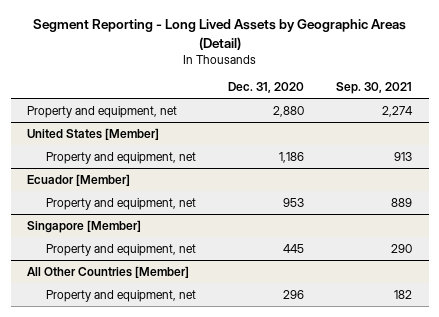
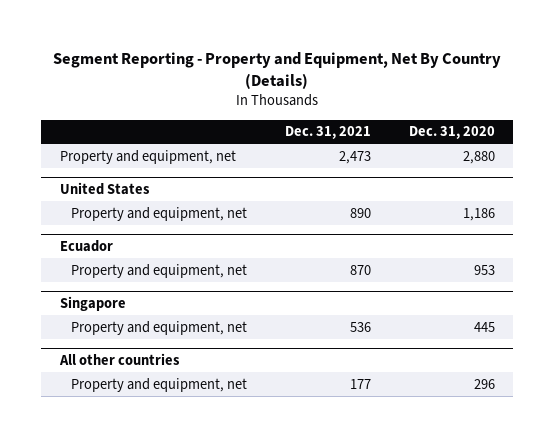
- Segment Reporting - Long Lived Assets by Geographic Areas (Detail)
+ Segment Reporting - Property and Equipment, Net By Country (Details)
- | Dec. 31, 2020 | Sep. 30, 2021
+ | Dec. 31, 2021 | Dec. 31, 2020
- United States [Member]
+ United States
- Ecuador [Member]
+ Ecuador
- Singapore [Member]
+ Singapore
- All Other Countries [Member]
+ All other countries

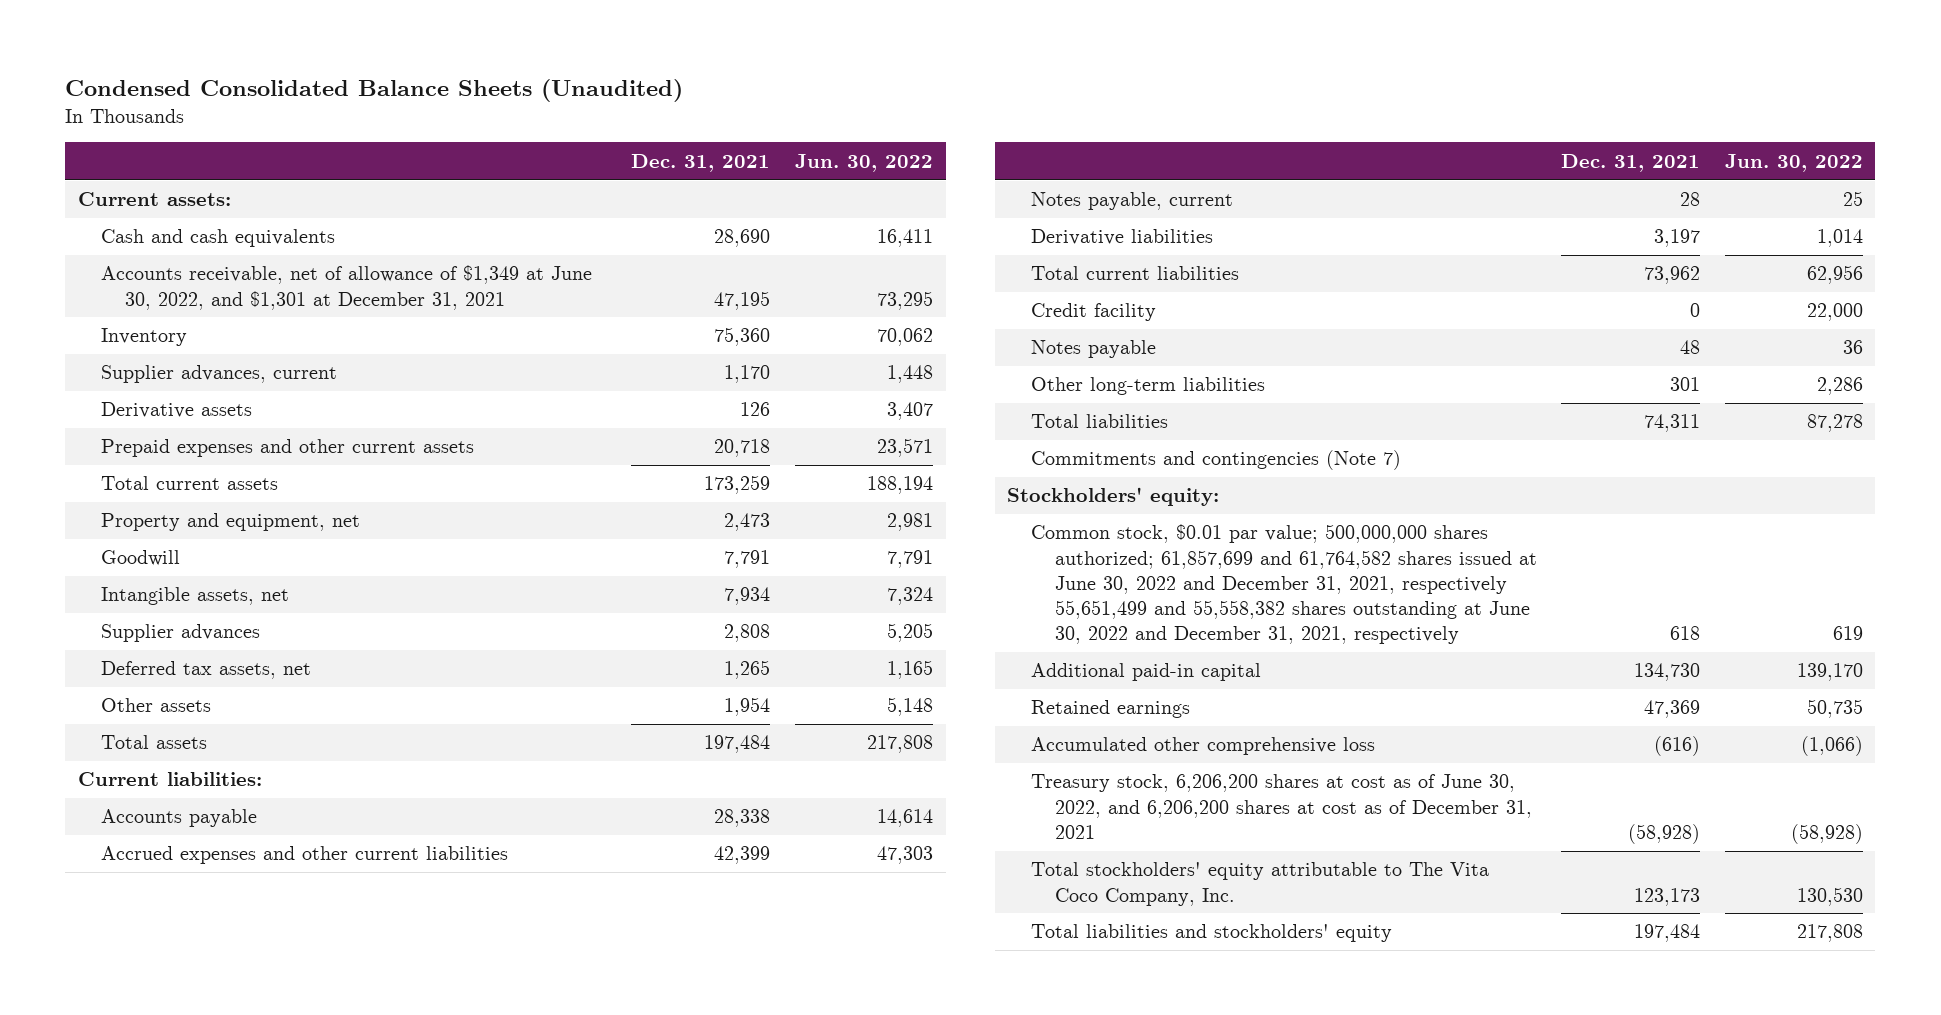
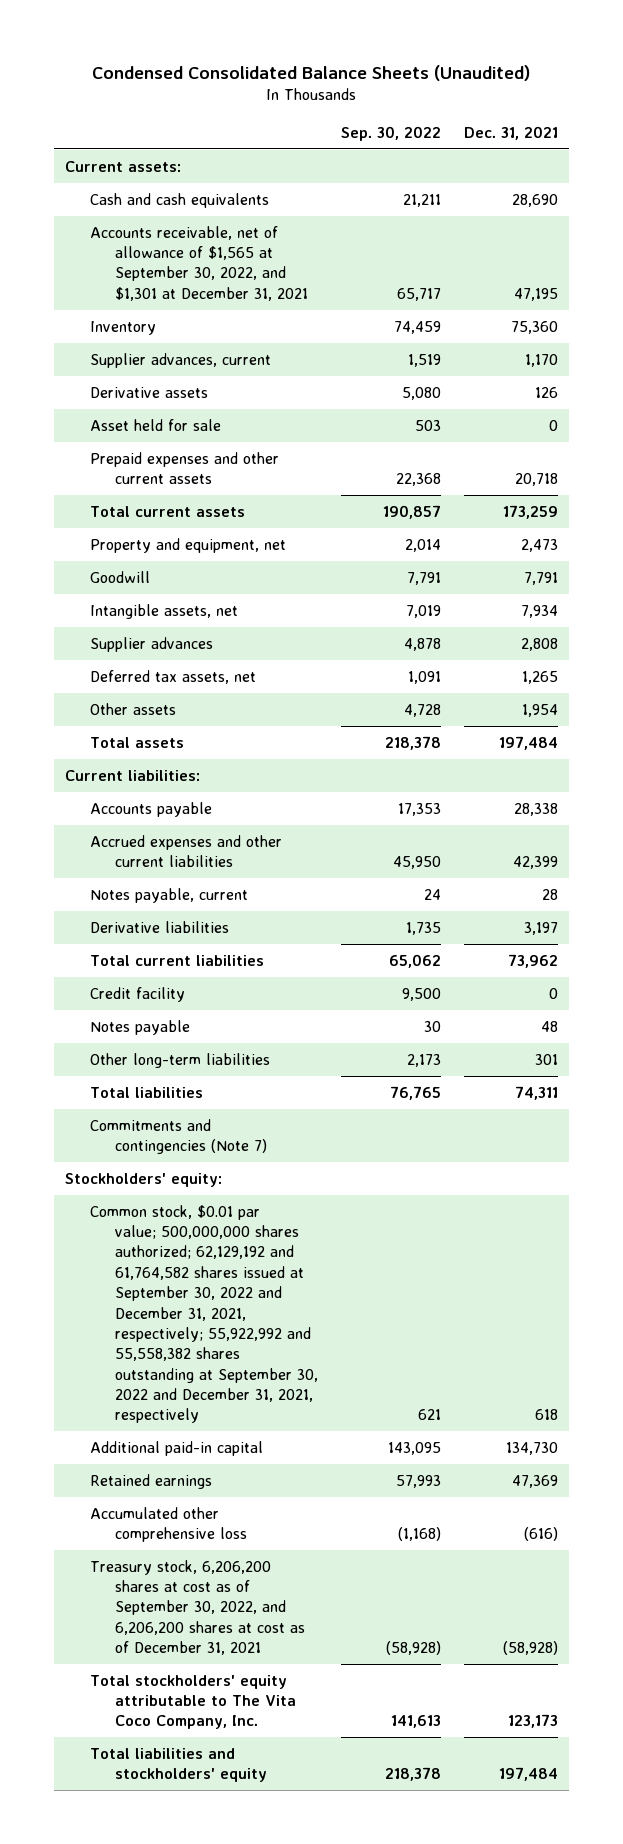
- | Dec. 31, 2021 | Jun. 30, 2022
+ | Sep. 30, 2022 | Dec. 31, 2021
- Accounts receivable, net of allowance of $1,349 at June 30, 2022, and $1,301 at December 31, 2021 | 47,195 | 73,295
+ Accounts receivable, net of allowance of $1,565 at September 30, 2022, and $1,301 at December 31, 2021 | 65,717 | 47,195
+ Asset held for sale | 503 | 0
- Common stock, $0.01 par value; 500,000,000 shares authorized; 61,857,699 and 61,764,582 shares issued at June 30, 2022 and December 31, 2021, respectively 55,651,499 and 55,558,382 shares outstanding at June 30, 2022 and December 31, 2021, respectively | 618 | 619
+ Common stock, $0.01 par value; 500,000,000 shares authorized; 62,129,192 and 61,764,582 shares issued at September 30, 2022 and December 31, 2021, respectively; 55,922,992 and 55,558,382 shares outstanding at September 30, 2022 and December 31, 2021, respectively | 621 | 618
- Treasury stock, 6,206,200 shares at cost as of June 30, 2022, and 6,206,200 shares at cost as of December 31, 2021 | (58,928) | (58,928)
+ Treasury stock, 6,206,200 shares at cost as of September 30, 2022, and 6,206,200 shares at cost as of December 31, 2021 | (58,928) | (58,928)

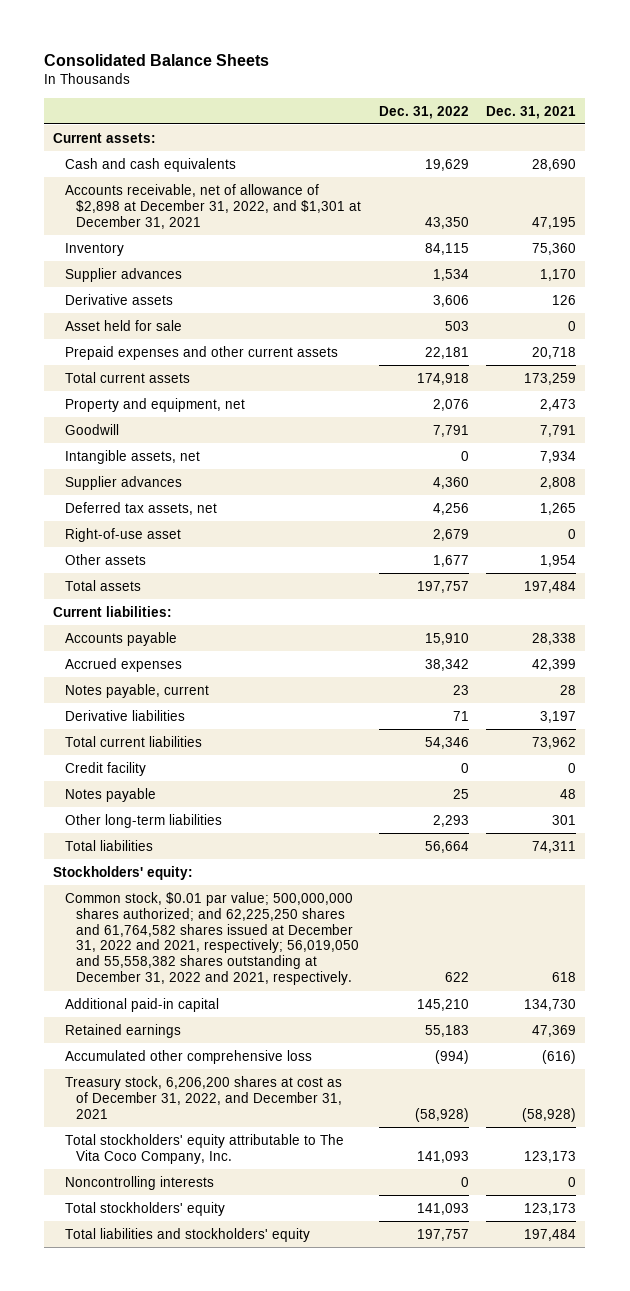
- Condensed Consolidated Balance Sheets (Unaudited)
+ Consolidated Balance Sheets
- | Sep. 30, 2022 | Dec. 31, 2021
+ | Dec. 31, 2022 | Dec. 31, 2021
- Accounts receivable, net of allowance of $1,565 at September 30, 2022, and $1,301 at December 31, 2021 | 65,717 | 47,195
+ Accounts receivable, net of allowance of $2,898 at December 31, 2022, and $1,301 at December 31, 2021 | 43,350 | 47,195
- Supplier advances, current | 1,519 | 1,170
+ Supplier advances | 1,534 | 1,170
+ Right-of-use asset | 2,679 | 0
- Accrued expenses and other current liabilities | 45,950 | 42,399
+ Accrued expenses | 38,342 | 42,399
- Commitments and contingencies (Note 7)
- Common stock, $0.01 par value; 500,000,000 shares authorized; 62,129,192 and 61,764,582 shares issued at September 30, 2022 and December 31, 2021, respectively; 55,922,992 and 55,558,382 shares outstanding at September 30, 2022 and December 31, 2021, respectively | 621 | 618
+ Common stock, $0.01 par value; 500,000,000 shares authorized; and 62,225,250 shares and 61,764,582 shares issued at December 31, 2022 and 2021, respectively; 56,019,050 and 55,558,382 shares outstanding at December 31, 2022 and 2021, respectively. | 622 | 618
- Treasury stock, 6,206,200 shares at cost as of September 30, 2022, and 6,206,200 shares at cost as of December 31, 2021 | (58,928) | (58,928)
+ Treasury stock, 6,206,200 shares at cost as of December 31, 2022, and December 31, 2021 | (58,928) | (58,928)
+ Noncontrolling interests | 0 | 0
+ Total stockholders' equity | 141,093 | 123,173

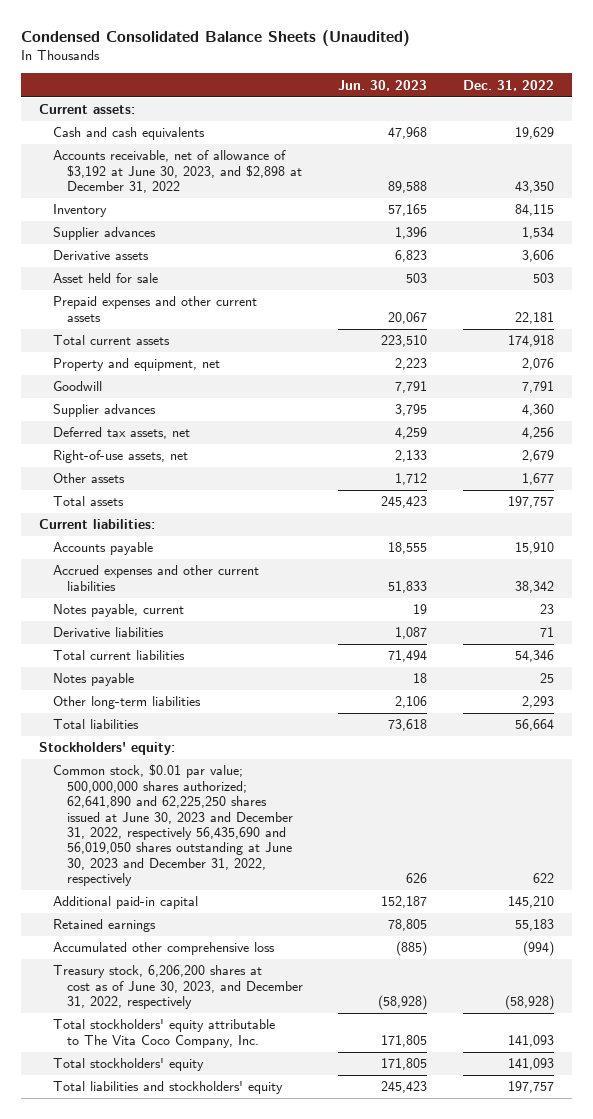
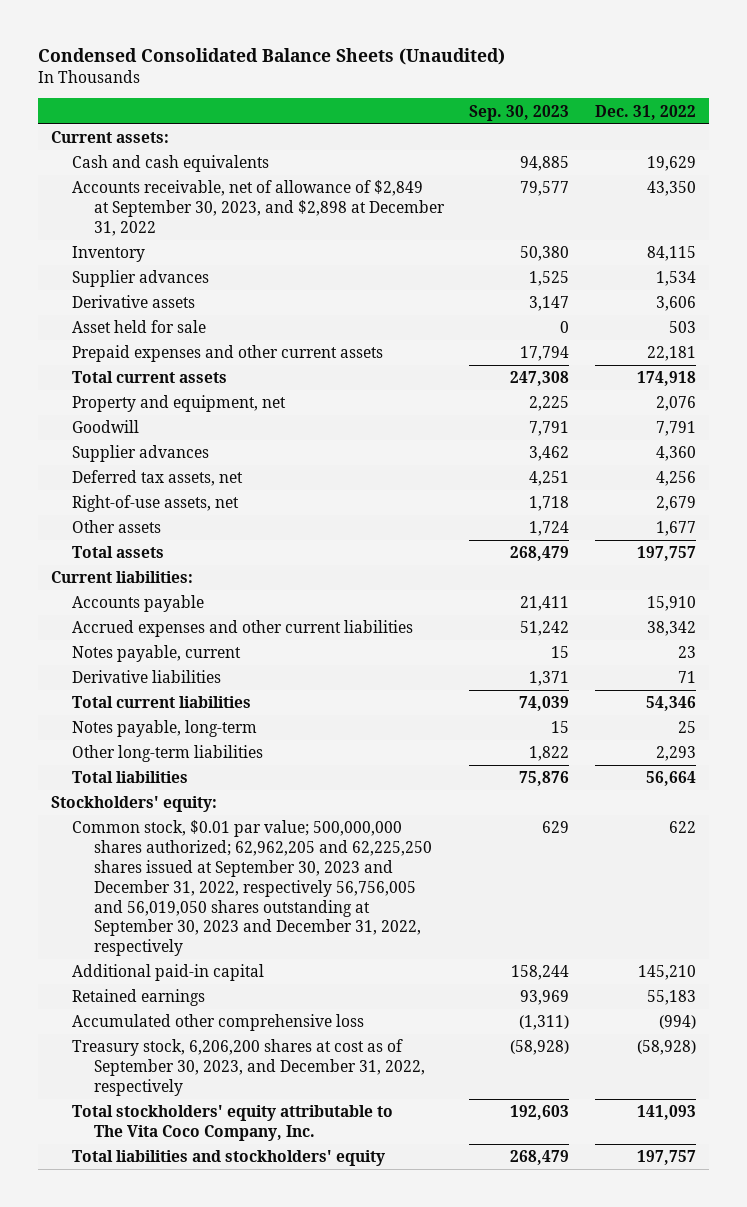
- | Jun. 30, 2023 | Dec. 31, 2022
+ | Sep. 30, 2023 | Dec. 31, 2022
- Accounts receivable, net of allowance of $3,192 at June 30, 2023, and $2,898 at December 31, 2022 | 89,588 | 43,350
+ Accounts receivable, net of allowance of $2,849 at September 30, 2023, and $2,898 at December 31, 2022 | 79,577 | 43,350
- Notes payable | 18 | 25
+ Notes payable, long-term | 15 | 25
- Common stock, $0.01 par value; 500,000,000 shares authorized; 62,641,890 and 62,225,250 shares issued at June 30, 2023 and December 31, 2022, respectively 56,435,690 and 56,019,050 shares outstanding at June 30, 2023 and December 31, 2022, respectively | 626 | 622
+ Common stock, $0.01 par value; 500,000,000 shares authorized; 62,962,205 and 62,225,250 shares issued at September 30, 2023 and December 31, 2022, respectively 56,756,005 and 56,019,050 shares outstanding at September 30, 2023 and December 31, 2022, respectively | 629 | 622
- Treasury stock, 6,206,200 shares at cost as of June 30, 2023, and December 31, 2022, respectively | (58,928) | (58,928)
+ Treasury stock, 6,206,200 shares at cost as of September 30, 2023, and December 31, 2022, respectively | (58,928) | (58,928)
- Total stockholders' equity | 171,805 | 141,093

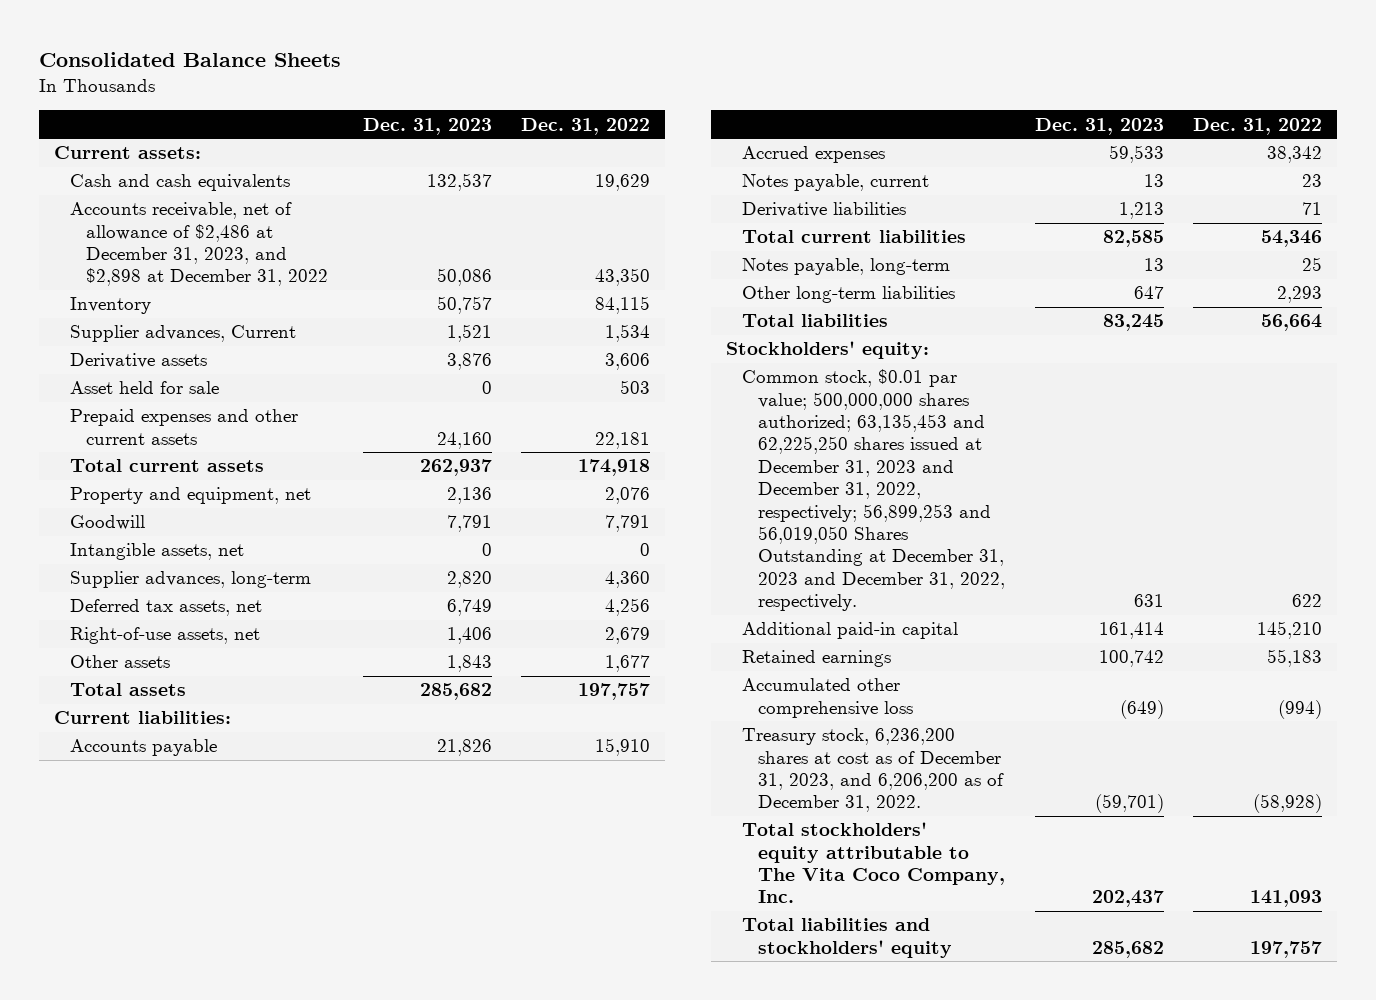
- Condensed Consolidated Balance Sheets (Unaudited)
+ Consolidated Balance Sheets
- | Sep. 30, 2023 | Dec. 31, 2022
+ | Dec. 31, 2023 | Dec. 31, 2022
- Accounts receivable, net of allowance of $2,849 at September 30, 2023, and $2,898 at December 31, 2022 | 79,577 | 43,350
+ Accounts receivable, net of allowance of $2,486 at December 31, 2023, and $2,898 at December 31, 2022 | 50,086 | 43,350
- Supplier advances | 1,525 | 1,534
+ Supplier advances, Current | 1,521 | 1,534
- Supplier advances | 3,462 | 4,360
+ Intangible assets, net | 0 | 0
+ Supplier advances, long-term | 2,820 | 4,360
- Accrued expenses and other current liabilities | 51,242 | 38,342
+ Accrued expenses | 59,533 | 38,342
- Common stock, $0.01 par value; 500,000,000 shares authorized; 62,962,205 and 62,225,250 shares issued at September 30, 2023 and December 31, 2022, respectively 56,756,005 and 56,019,050 shares outstanding at September 30, 2023 and December 31, 2022, respectively | 629 | 622
+ Common stock, $0.01 par value; 500,000,000 shares authorized; 63,135,453 and 62,225,250 shares issued at December 31, 2023 and December 31, 2022, respectively; 56,899,253 and 56,019,050 Shares Outstanding at December 31, 2023 and December 31, 2022, respectively. | 631 | 622
- Treasury stock, 6,206,200 shares at cost as of September 30, 2023, and December 31, 2022, respectively | (58,928) | (58,928)
+ Treasury stock, 6,236,200 shares at cost as of December 31, 2023, and 6,206,200 as of December 31, 2022. | (59,701) | (58,928)

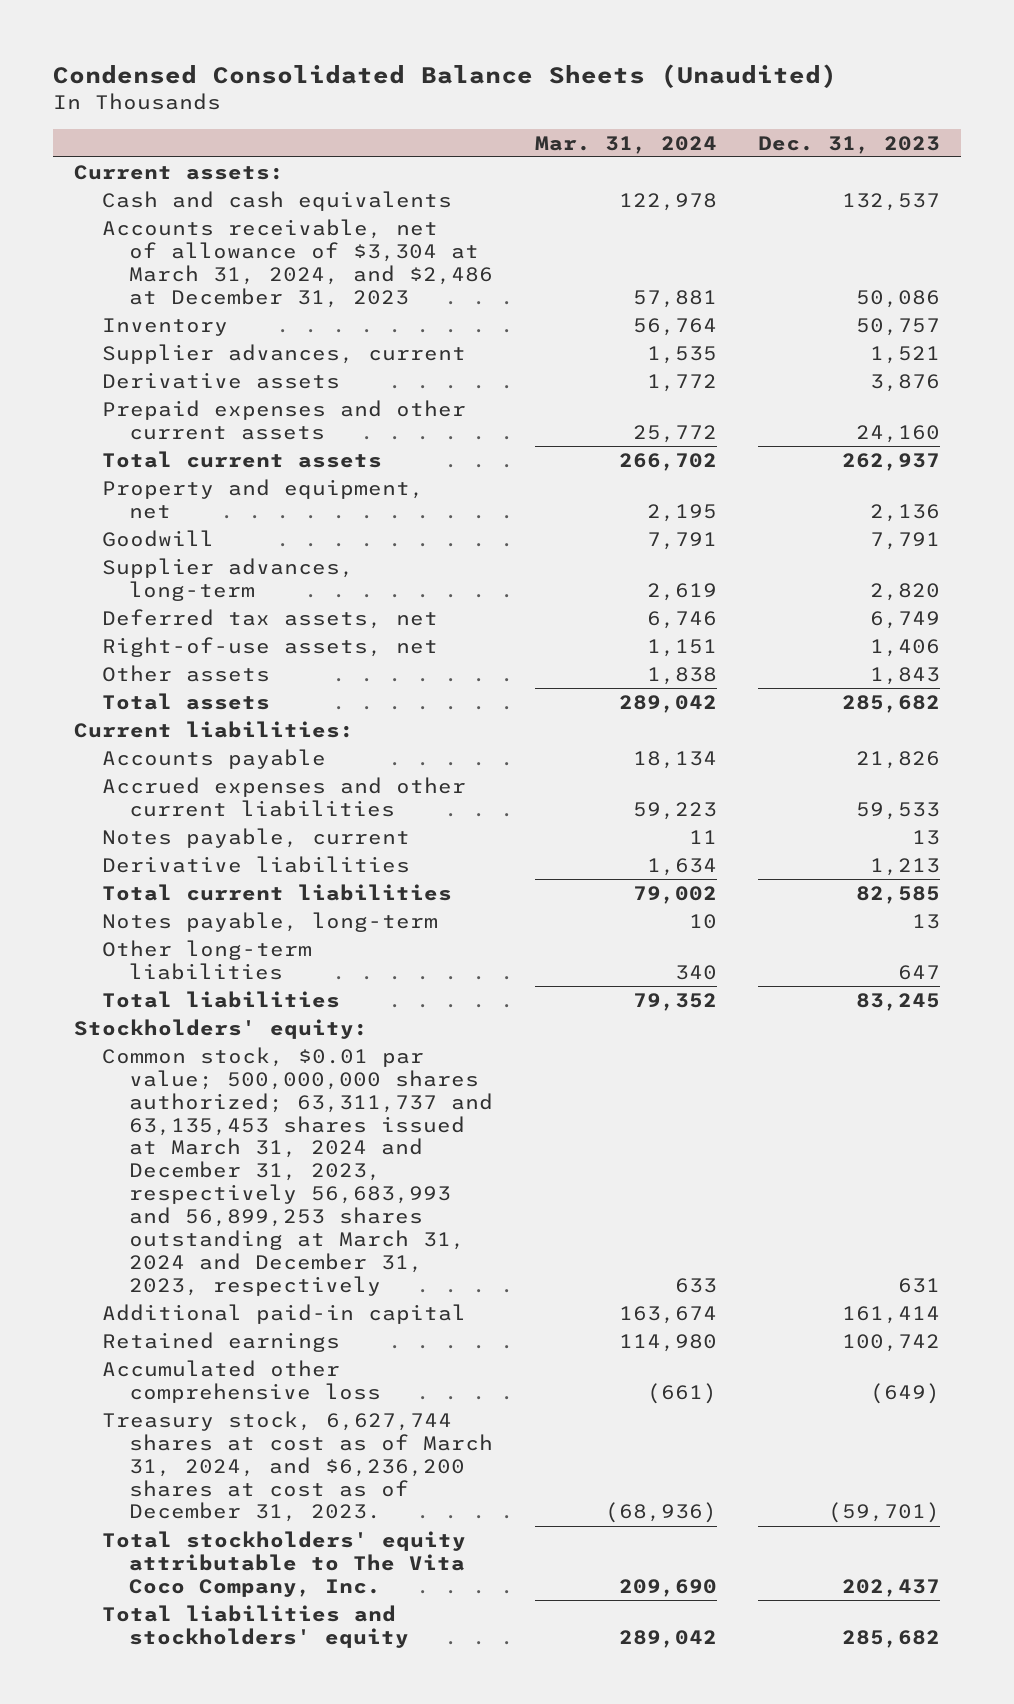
- Consolidated Balance Sheets
+ Condensed Consolidated Balance Sheets (Unaudited)
- | Dec. 31, 2023 | Dec. 31, 2022
+ | Mar. 31, 2024 | Dec. 31, 2023
- Accounts receivable, net of allowance of $2,486 at December 31, 2023, and $2,898 at December 31, 2022 | 50,086 | 43,350
+ Accounts receivable, net of allowance of $3,304 at March 31, 2024, and $2,486 at December 31, 2023 | 57,881 | 50,086
- Supplier advances, Current | 1,521 | 1,534
+ Supplier advances, current | 1,535 | 1,521
- Asset held for sale | 0 | 503
- Intangible assets, net | 0 | 0
- Accrued expenses | 59,533 | 38,342
+ Accrued expenses and other current liabilities | 59,223 | 59,533
- Common stock, $0.01 par value; 500,000,000 shares authorized; 63,135,453 and 62,225,250 shares issued at December 31, 2023 and December 31, 2022, respectively; 56,899,253 and 56,019,050 Shares Outstanding at December 31, 2023 and December 31, 2022, respectively. | 631 | 622
+ Common stock, $0.01 par value; 500,000,000 shares authorized; 63,311,737 and 63,135,453 shares issued at March 31, 2024 and December 31, 2023, respectively 56,683,993 and 56,899,253 shares outstanding at March 31, 2024 and December 31, 2023, respectively | 633 | 631
- Treasury stock, 6,236,200 shares at cost as of December 31, 2023, and 6,206,200 as of December 31, 2022. | (59,701) | (58,928)
+ Treasury stock, 6,627,744 shares at cost as of March 31, 2024, and $6,236,200 shares at cost as of December 31, 2023. | (68,936) | (59,701)

